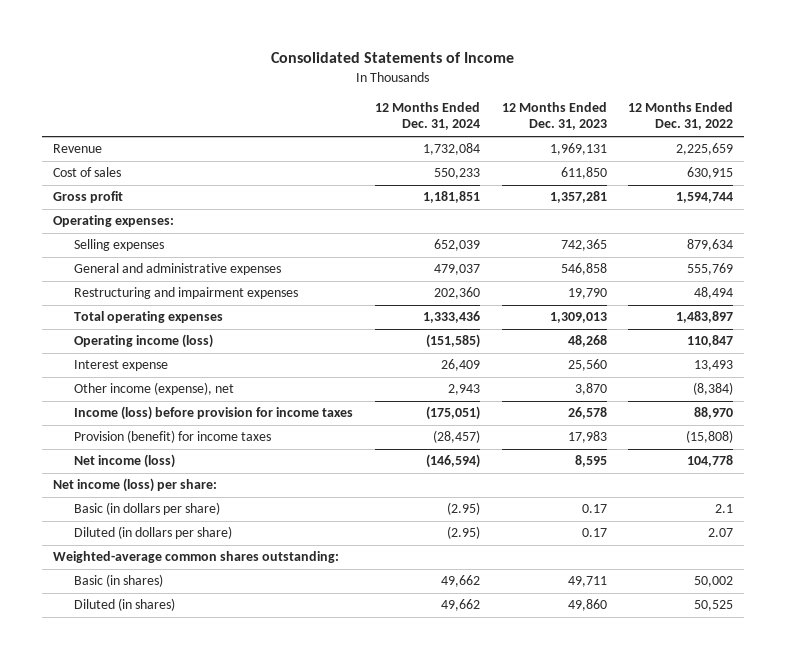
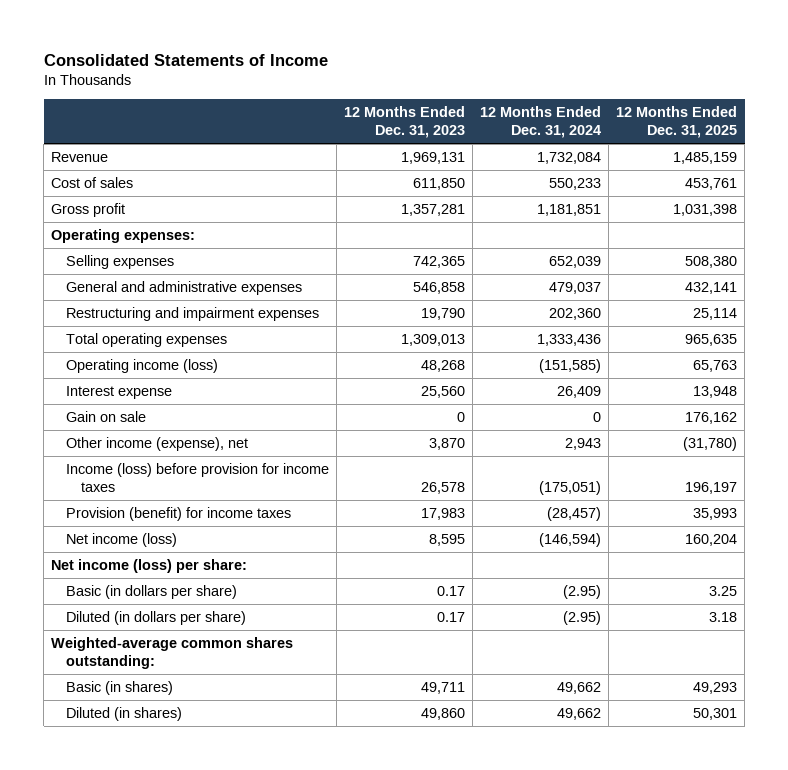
- | 12 Months Ended Dec. 31, 2024 | 12 Months Ended Dec. 31, 2023 | 12 Months Ended Dec. 31, 2022
+ | 12 Months Ended Dec. 31, 2023 | 12 Months Ended Dec. 31, 2024 | 12 Months Ended Dec. 31, 2025
+ Gain on sale | 0 | 0 | 176,162

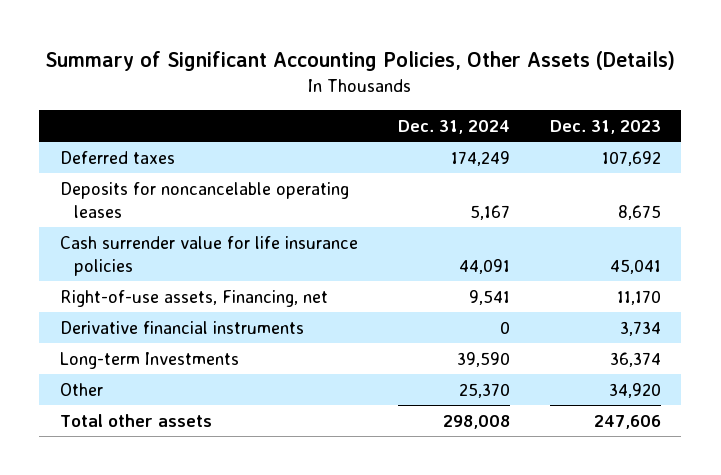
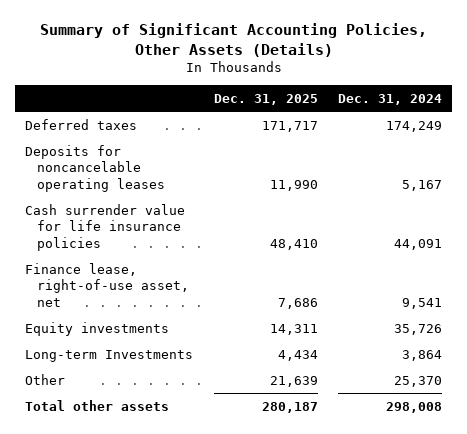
- | Dec. 31, 2024 | Dec. 31, 2023
+ | Dec. 31, 2025 | Dec. 31, 2024
- Right-of-use assets, Financing, net | 9,541 | 11,170
- Derivative financial instruments | 0 | 3,734
- Long-term Investments | 39,590 | 36,374
+ Finance lease, right-of-use asset, net | 7,686 | 9,541
+ Equity investments | 14,311 | 35,726
+ Long-term Investments | 4,434 | 3,864

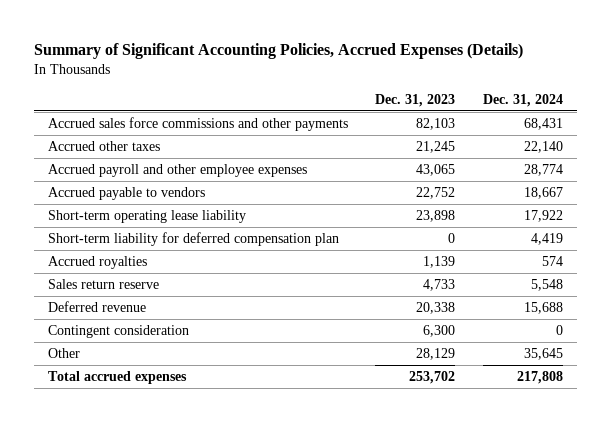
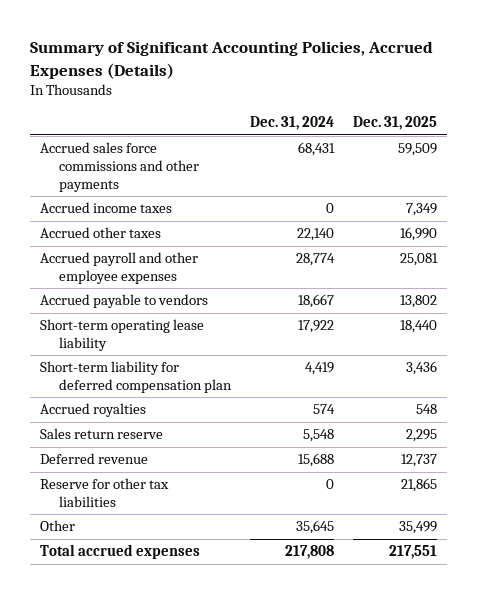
- | Dec. 31, 2023 | Dec. 31, 2024
+ | Dec. 31, 2024 | Dec. 31, 2025
+ Accrued income taxes | 0 | 7,349
- Contingent consideration | 6,300 | 0
+ Reserve for other tax liabilities | 0 | 21,865

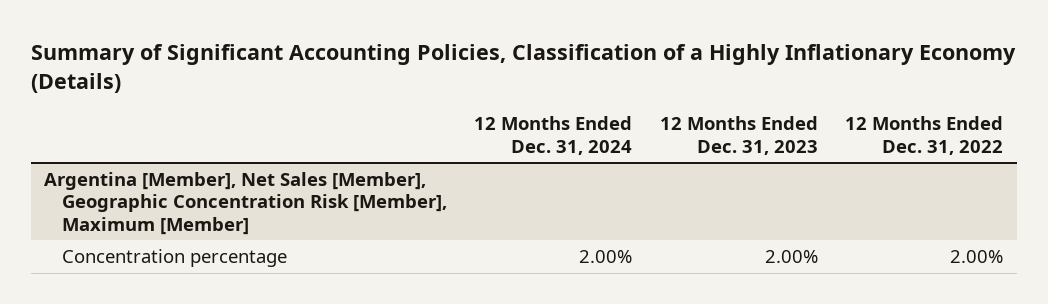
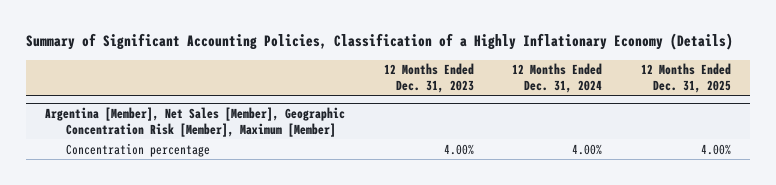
- | 12 Months Ended Dec. 31, 2024 | 12 Months Ended Dec. 31, 2023 | 12 Months Ended Dec. 31, 2022
+ | 12 Months Ended Dec. 31, 2023 | 12 Months Ended Dec. 31, 2024 | 12 Months Ended Dec. 31, 2025
@ Argentina [Member], Net Sales [Member], Geographic Concentration Risk [Member], Maximum [Member]
- Concentration percentage | 2.00% | 2.00% | 2.00%
+ Concentration percentage | 4.00% | 4.00% | 4.00%

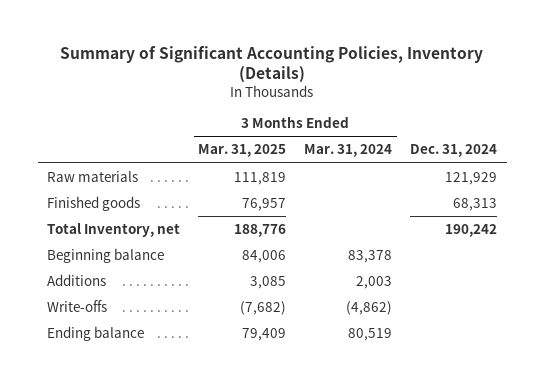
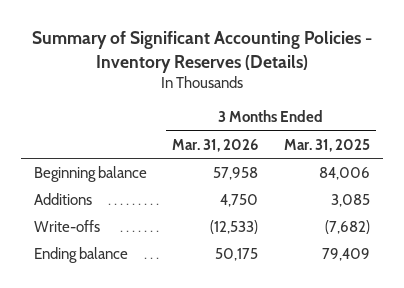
- Summary of Significant Accounting Policies, Inventory (Details)
+ Summary of Significant Accounting Policies - Inventory Reserves (Details)
- | 3 Months Ended Mar. 31, 2025 | 3 Months Ended Mar. 31, 2024 | Dec. 31, 2024
+ | 3 Months Ended Mar. 31, 2026 | 3 Months Ended Mar. 31, 2025
- Raw materials | 111,819 | | 121,929
- Finished goods | 76,957 | | 68,313
- Total Inventory, net | 188,776 | | 190,242

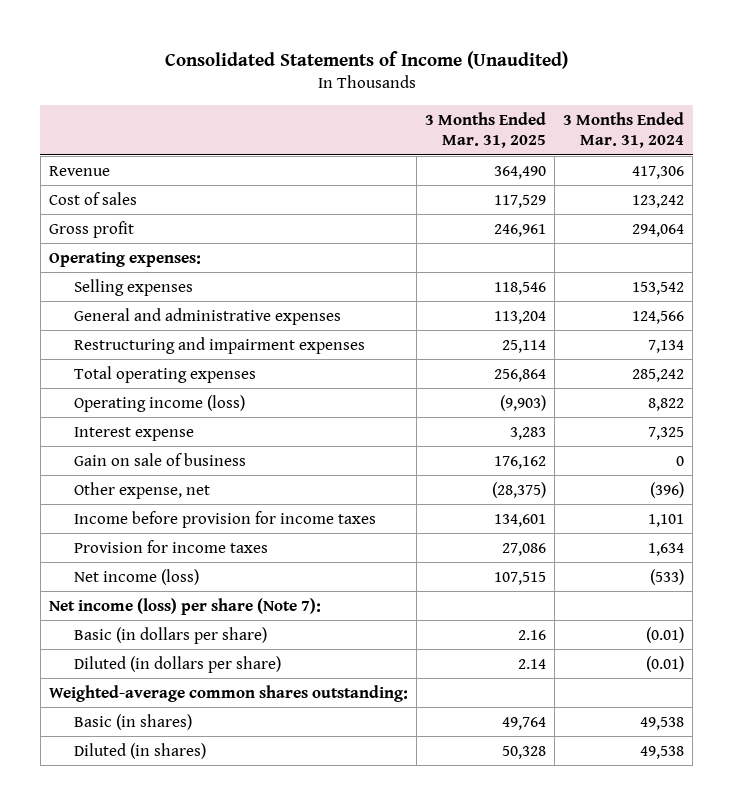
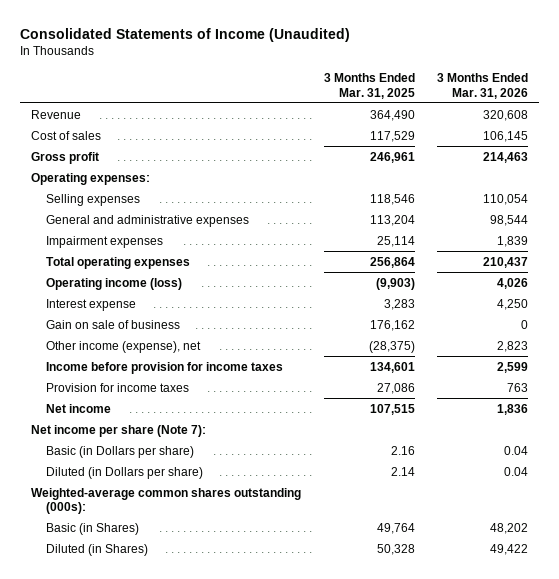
- | 3 Months Ended Mar. 31, 2025 | 3 Months Ended Mar. 31, 2024
+ | 3 Months Ended Mar. 31, 2025 | 3 Months Ended Mar. 31, 2026
- Restructuring and impairment expenses | 25,114 | 7,134
+ Impairment expenses | 25,114 | 1,839
- Other expense, net | (28,375) | (396)
+ Other income (expense), net | (28,375) | 2,823
- Net income (loss) | 107,515 | (533)
- Net income (loss) per share (Note 7):
- Basic (in dollars per share) | 2.16 | (0.01)
- Diluted (in dollars per share) | 2.14 | (0.01)
- Weighted-average common shares outstanding:
- Basic (in shares) | 49,764 | 49,538
- Diluted (in shares) | 50,328 | 49,538
+ Net income | 107,515 | 1,836
+ Net income per share (Note 7):
+ Basic (in Dollars per share) | 2.16 | 0.04
+ Diluted (in Dollars per share) | 2.14 | 0.04
+ Weighted-average common shares outstanding (000s):
+ Basic (in Shares) | 49,764 | 48,202
+ Diluted (in Shares) | 50,328 | 49,422

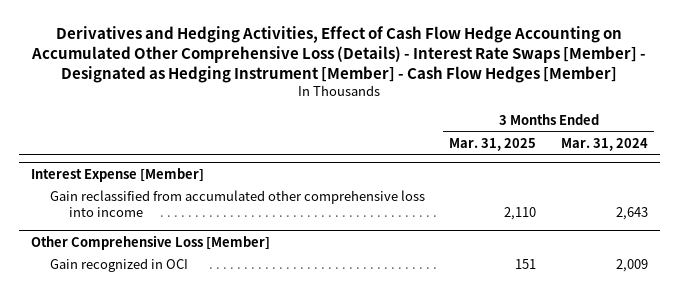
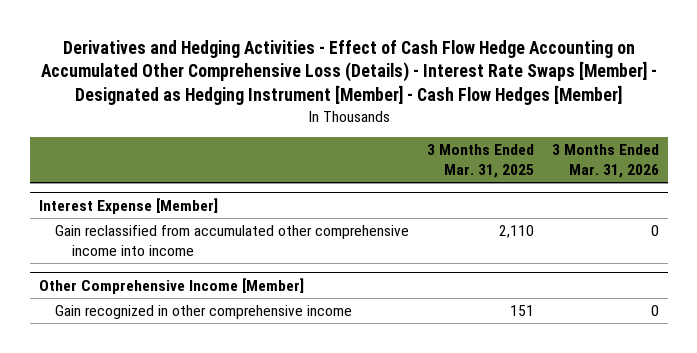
- Derivatives and Hedging Activities, Effect of Cash Flow Hedge Accounting on Accumulated Other Comprehensive Loss (Details) - Interest Rate Swaps [Member] - Designated as Hedging Instrument [Member] - Cash Flow Hedges [Member]
+ Derivatives and Hedging Activities - Effect of Cash Flow Hedge Accounting on Accumulated Other Comprehensive Loss (Details) - Interest Rate Swaps [Member] - Designated as Hedging Instrument [Member] - Cash Flow Hedges [Member]
- | 3 Months Ended Mar. 31, 2025 | 3 Months Ended Mar. 31, 2024
+ | 3 Months Ended Mar. 31, 2025 | 3 Months Ended Mar. 31, 2026
@ Interest Expense [Member]
- Gain reclassified from accumulated other comprehensive loss into income | 2,110 | 2,643
- Other Comprehensive Loss [Member]
- Gain recognized in OCI | 151 | 2,009
@ Interest Expense [Member]
+ Gain reclassified from accumulated other comprehensive income into income | 2,110 | 0
+ Other Comprehensive Income [Member]
+ Gain recognized in other comprehensive income | 151 | 0

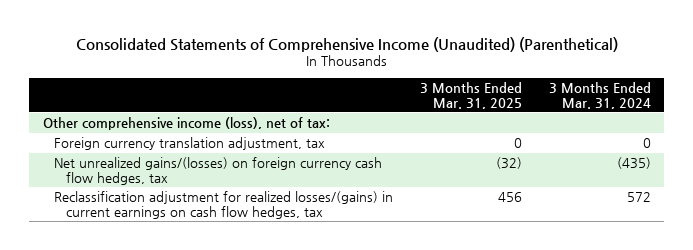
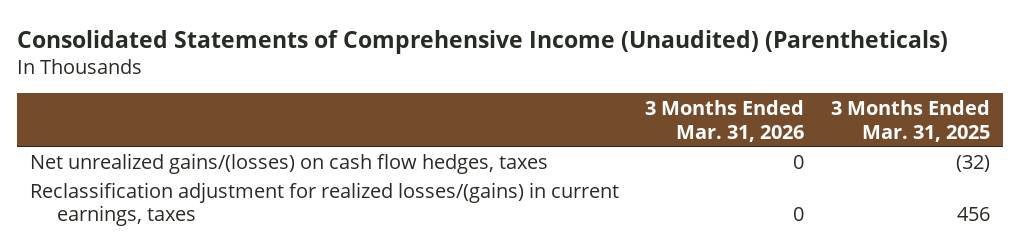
- Consolidated Statements of Comprehensive Income (Unaudited) (Parenthetical)
+ Consolidated Statements of Comprehensive Income (Unaudited) (Parentheticals)
- | 3 Months Ended Mar. 31, 2025 | 3 Months Ended Mar. 31, 2024
+ | 3 Months Ended Mar. 31, 2026 | 3 Months Ended Mar. 31, 2025
- Other comprehensive income (loss), net of tax:
- Foreign currency translation adjustment, tax | 0 | 0
- Net unrealized gains/(losses) on foreign currency cash flow hedges, tax | (32) | (435)
- Reclassification adjustment for realized losses/(gains) in current earnings on cash flow hedges, tax | 456 | 572
+ Net unrealized gains/(losses) on cash flow hedges, taxes | 0 | (32)
+ Reclassification adjustment for realized losses/(gains) in current earnings, taxes | 0 | 456

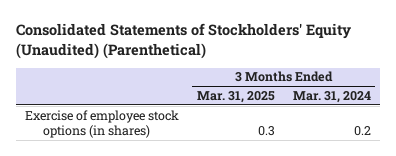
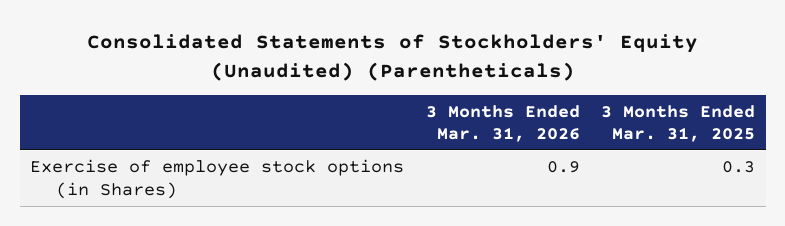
- Consolidated Statements of Stockholders' Equity (Unaudited) (Parenthetical)
+ Consolidated Statements of Stockholders' Equity (Unaudited) (Parentheticals)
- | 3 Months Ended Mar. 31, 2025 | 3 Months Ended Mar. 31, 2024
+ | 3 Months Ended Mar. 31, 2026 | 3 Months Ended Mar. 31, 2025
- Exercise of employee stock options (in shares) | 0.3 | 0.2
+ Exercise of employee stock options (in Shares) | 0.9 | 0.3

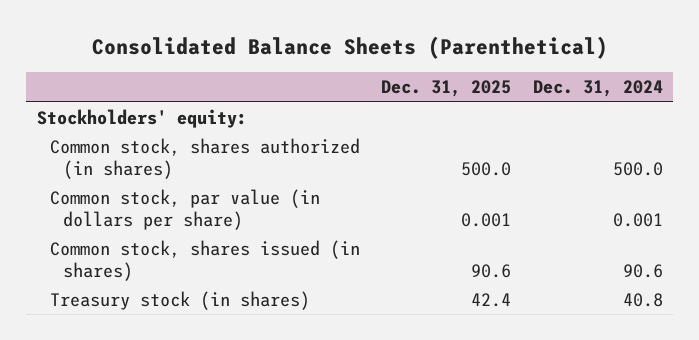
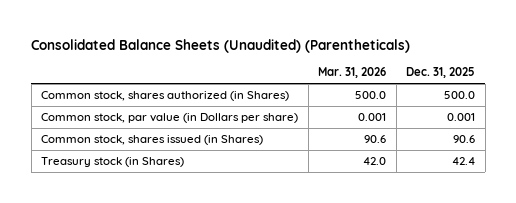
- Consolidated Balance Sheets (Parenthetical)
+ Consolidated Balance Sheets (Unaudited) (Parentheticals)
- | Dec. 31, 2025 | Dec. 31, 2024
+ | Mar. 31, 2026 | Dec. 31, 2025
- Stockholders' equity:
- Common stock, shares authorized (in shares) | 500.0 | 500.0
- Common stock, par value (in dollars per share) | 0.001 | 0.001
- Common stock, shares issued (in shares) | 90.6 | 90.6
- Treasury stock (in shares) | 42.4 | 40.8
+ Common stock, shares authorized (in Shares) | 500.0 | 500.0
+ Common stock, par value (in Dollars per share) | 0.001 | 0.001
+ Common stock, shares issued (in Shares) | 90.6 | 90.6
+ Treasury stock (in Shares) | 42.0 | 42.4

